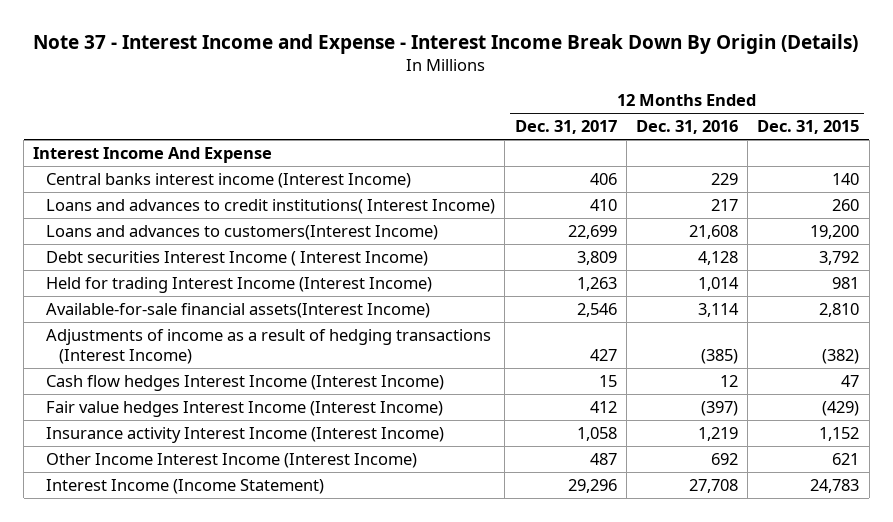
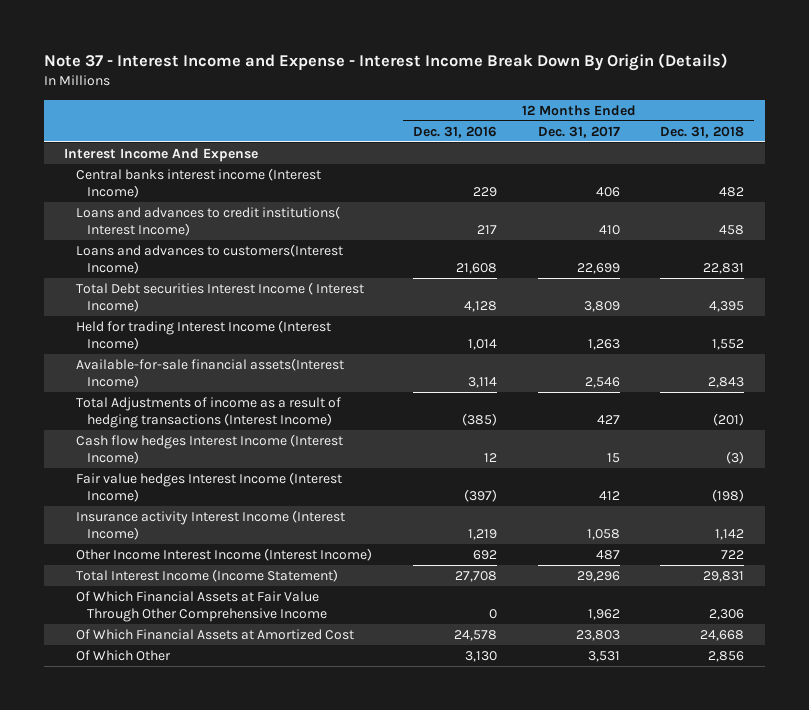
- | 12 Months Ended Dec. 31, 2017 | 12 Months Ended Dec. 31, 2016 | 12 Months Ended Dec. 31, 2015
+ | 12 Months Ended Dec. 31, 2016 | 12 Months Ended Dec. 31, 2017 | 12 Months Ended Dec. 31, 2018
- Debt securities Interest Income ( Interest Income) | 3,809 | 4,128 | 3,792
+ Total Debt securities Interest Income ( Interest Income) | 4,128 | 3,809 | 4,395
- Adjustments of income as a result of hedging transactions (Interest Income) | 427 | (385) | (382)
+ Total Adjustments of income as a result of hedging transactions (Interest Income) | (385) | 427 | (201)
- Interest Income (Income Statement) | 29,296 | 27,708 | 24,783
+ Total Interest Income (Income Statement) | 27,708 | 29,296 | 29,831
+ Of Which Financial Assets at Fair Value Through Other Comprehensive Income | 0 | 1,962 | 2,306
+ Of Which Financial Assets at Amortized Cost | 24,578 | 23,803 | 24,668
+ Of Which Other | 3,130 | 3,531 | 2,856

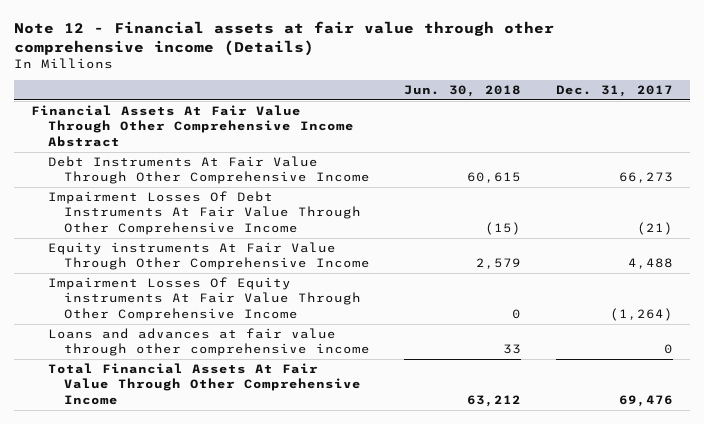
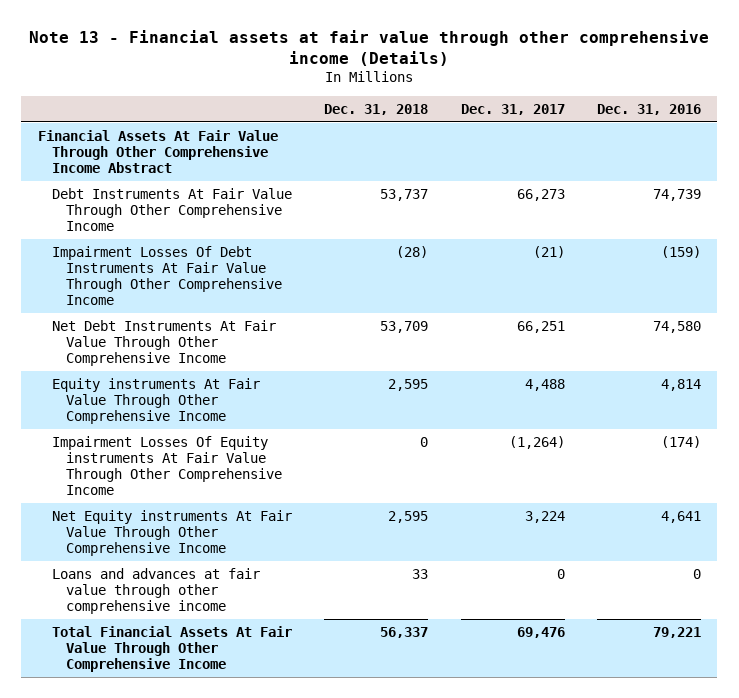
- Note 12 - Financial assets at fair value through other comprehensive income (Details)
+ Note 13 - Financial assets at fair value through other comprehensive income (Details)
- | Jun. 30, 2018 | Dec. 31, 2017
+ | Dec. 31, 2018 | Dec. 31, 2017 | Dec. 31, 2016
+ Net Debt Instruments At Fair Value Through Other Comprehensive Income | 53,709 | 66,251 | 74,580
+ Net Equity instruments At Fair Value Through Other Comprehensive Income | 2,595 | 3,224 | 4,641

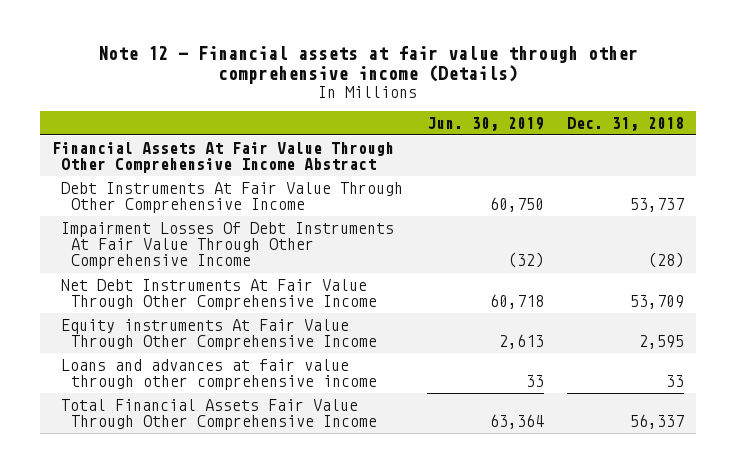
- Note 13 - Financial assets at fair value through other comprehensive income (Details)
+ Note 12 - Financial assets at fair value through other comprehensive income (Details)
- | Dec. 31, 2018 | Dec. 31, 2017 | Dec. 31, 2016
+ | Jun. 30, 2019 | Dec. 31, 2018
- Impairment Losses Of Equity instruments At Fair Value Through Other Comprehensive Income | 0 | (1,264) | (174)
- Net Equity instruments At Fair Value Through Other Comprehensive Income | 2,595 | 3,224 | 4,641
- Total Financial Assets At Fair Value Through Other Comprehensive Income | 56,337 | 69,476 | 79,221
+ Total Financial Assets Fair Value Through Other Comprehensive Income | 63,364 | 56,337

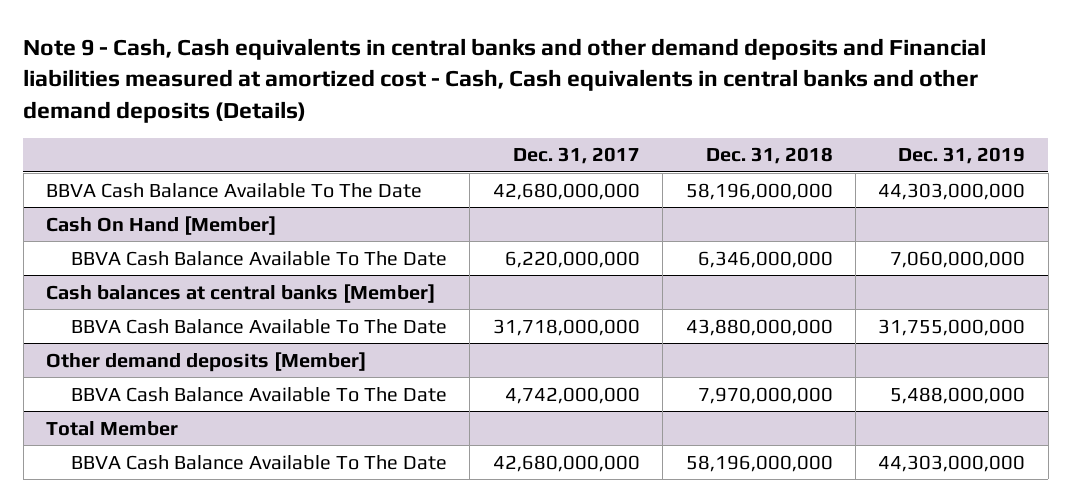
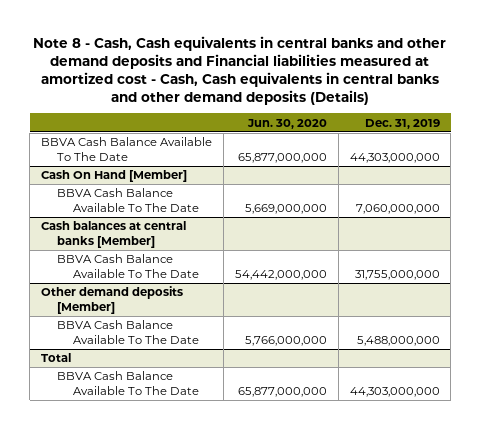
- Note 9 - Cash, Cash equivalents in central banks and other demand deposits and Financial liabilities measured at amortized cost - Cash, Cash equivalents in central banks and other demand deposits (Details)
+ Note 8 - Cash, Cash equivalents in central banks and other demand deposits and Financial liabilities measured at amortized cost - Cash, Cash equivalents in central banks and other demand deposits (Details)
- | Dec. 31, 2017 | Dec. 31, 2018 | Dec. 31, 2019
+ | Jun. 30, 2020 | Dec. 31, 2019
- Total Member
+ Total

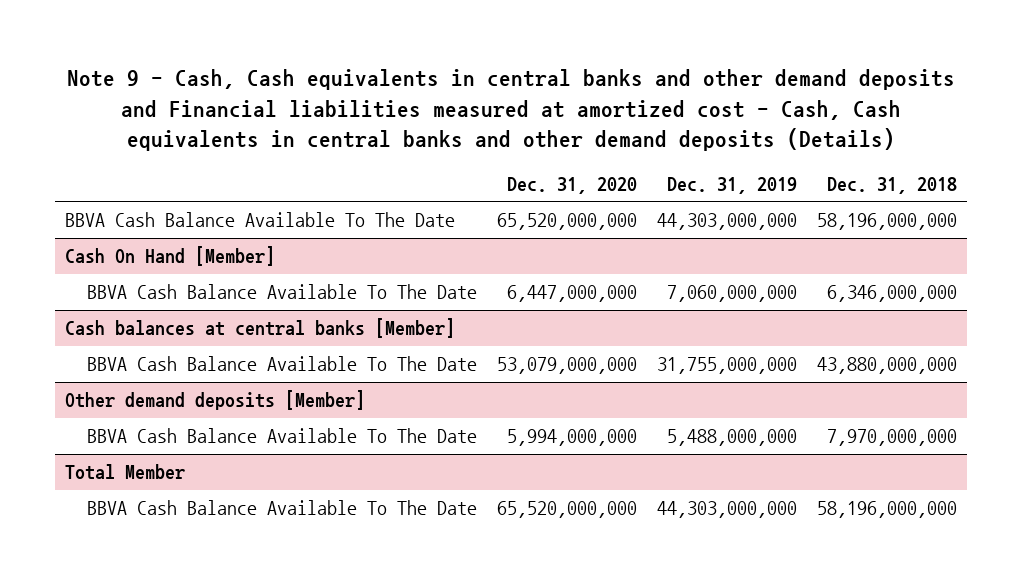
- Note 8 - Cash, Cash equivalents in central banks and other demand deposits and Financial liabilities measured at amortized cost - Cash, Cash equivalents in central banks and other demand deposits (Details)
+ Note 9 - Cash, Cash equivalents in central banks and other demand deposits and Financial liabilities measured at amortized cost - Cash, Cash equivalents in central banks and other demand deposits (Details)
- | Jun. 30, 2020 | Dec. 31, 2019
+ | Dec. 31, 2020 | Dec. 31, 2019 | Dec. 31, 2018
- Total
+ Total Member

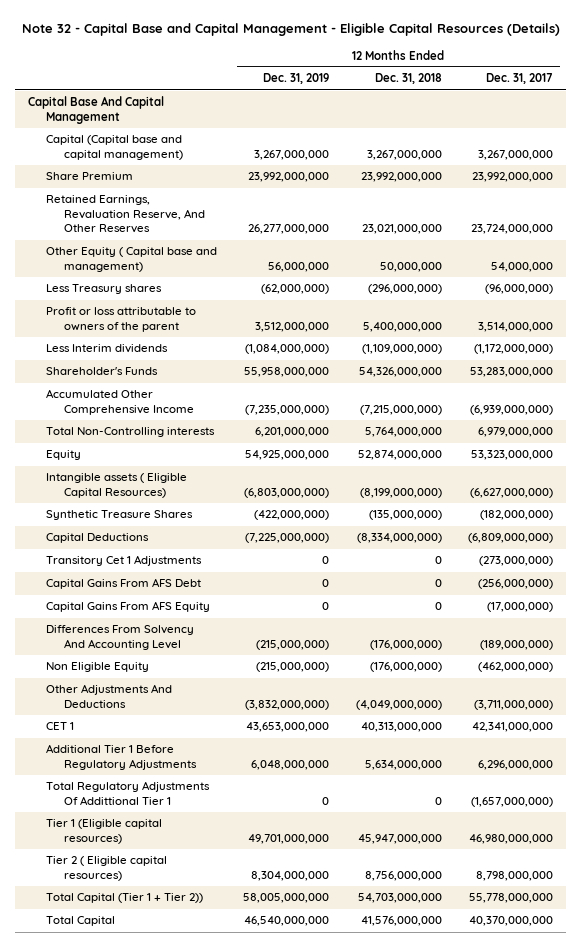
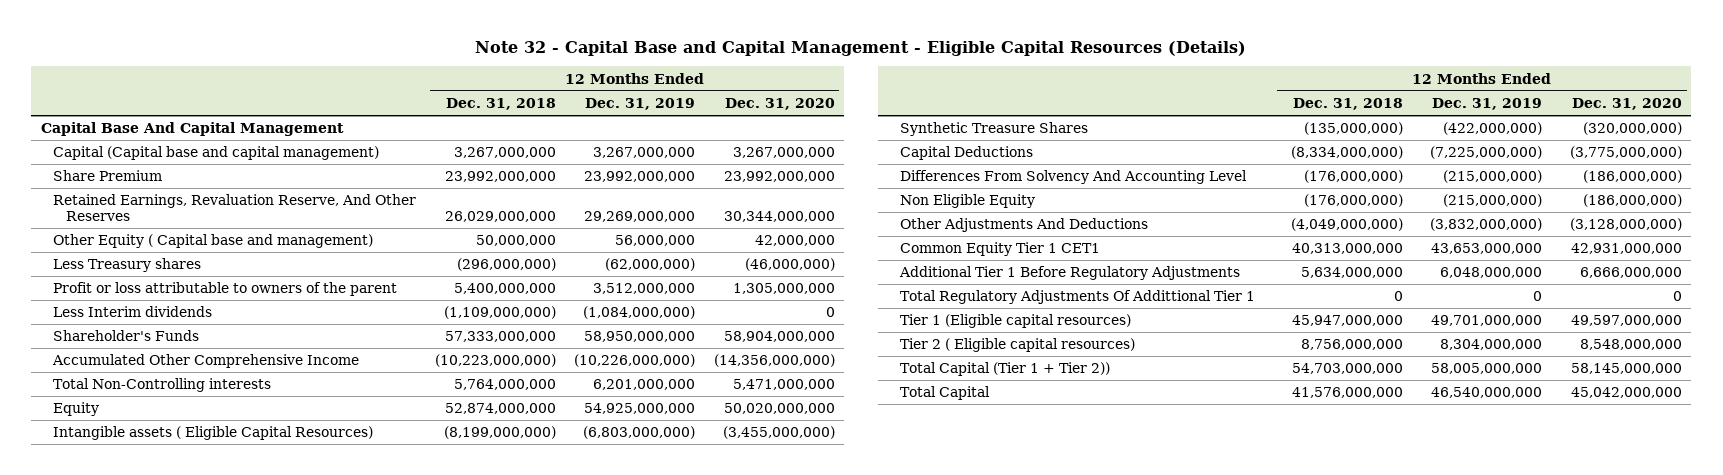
- | 12 Months Ended Dec. 31, 2019 | 12 Months Ended Dec. 31, 2018 | 12 Months Ended Dec. 31, 2017
+ | 12 Months Ended Dec. 31, 2018 | 12 Months Ended Dec. 31, 2019 | 12 Months Ended Dec. 31, 2020
- Retained Earnings, Revaluation Reserve, And Other Reserves | 26,277,000,000 | 23,021,000,000 | 23,724,000,000
+ Retained Earnings, Revaluation Reserve, And Other Reserves | 26,029,000,000 | 29,269,000,000 | 30,344,000,000
- Shareholder's Funds | 55,958,000,000 | 54,326,000,000 | 53,283,000,000
- Accumulated Other Comprehensive Income | (7,235,000,000) | (7,215,000,000) | (6,939,000,000)
+ Shareholder's Funds | 57,333,000,000 | 58,950,000,000 | 58,904,000,000
+ Accumulated Other Comprehensive Income | (10,223,000,000) | (10,226,000,000) | (14,356,000,000)
- Transitory Cet 1 Adjustments | 0 | 0 | (273,000,000)
- Capital Gains From AFS Debt | 0 | 0 | (256,000,000)
- Capital Gains From AFS Equity | 0 | 0 | (17,000,000)
- CET 1 | 43,653,000,000 | 40,313,000,000 | 42,341,000,000
+ Common Equity Tier 1 CET1 | 40,313,000,000 | 43,653,000,000 | 42,931,000,000

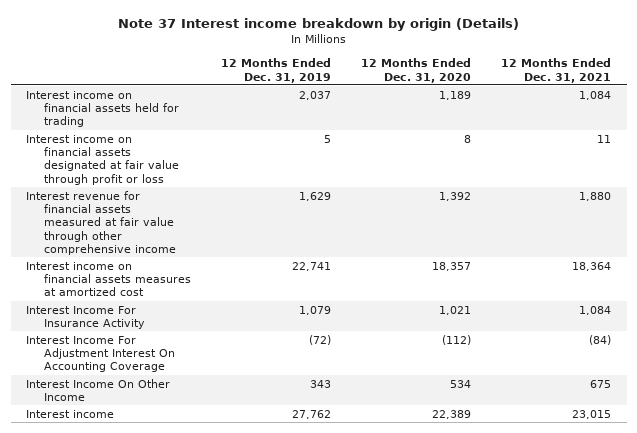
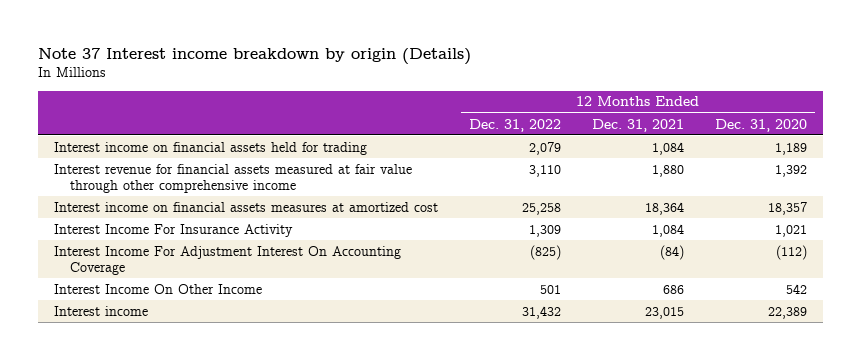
- | 12 Months Ended Dec. 31, 2019 | 12 Months Ended Dec. 31, 2020 | 12 Months Ended Dec. 31, 2021
+ | 12 Months Ended Dec. 31, 2022 | 12 Months Ended Dec. 31, 2021 | 12 Months Ended Dec. 31, 2020
- Interest income on financial assets designated at fair value through profit or loss | 5 | 8 | 11
- Interest Income On Other Income | 343 | 534 | 675
+ Interest Income On Other Income | 501 | 686 | 542

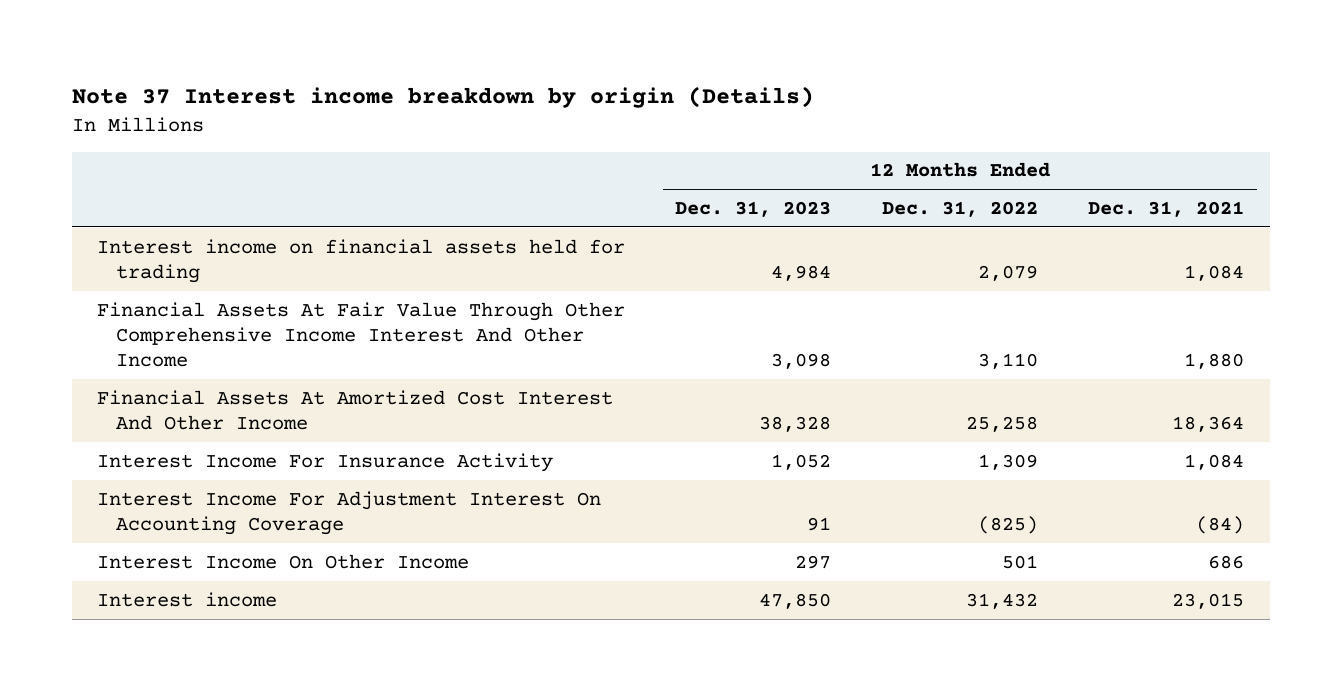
- | 12 Months Ended Dec. 31, 2022 | 12 Months Ended Dec. 31, 2021 | 12 Months Ended Dec. 31, 2020
+ | 12 Months Ended Dec. 31, 2023 | 12 Months Ended Dec. 31, 2022 | 12 Months Ended Dec. 31, 2021
- Interest revenue for financial assets measured at fair value through other comprehensive income | 3,110 | 1,880 | 1,392
- Interest income on financial assets measures at amortized cost | 25,258 | 18,364 | 18,357
+ Financial Assets At Fair Value Through Other Comprehensive Income Interest And Other Income | 3,098 | 3,110 | 1,880
+ Financial Assets At Amortized Cost Interest And Other Income | 38,328 | 25,258 | 18,364

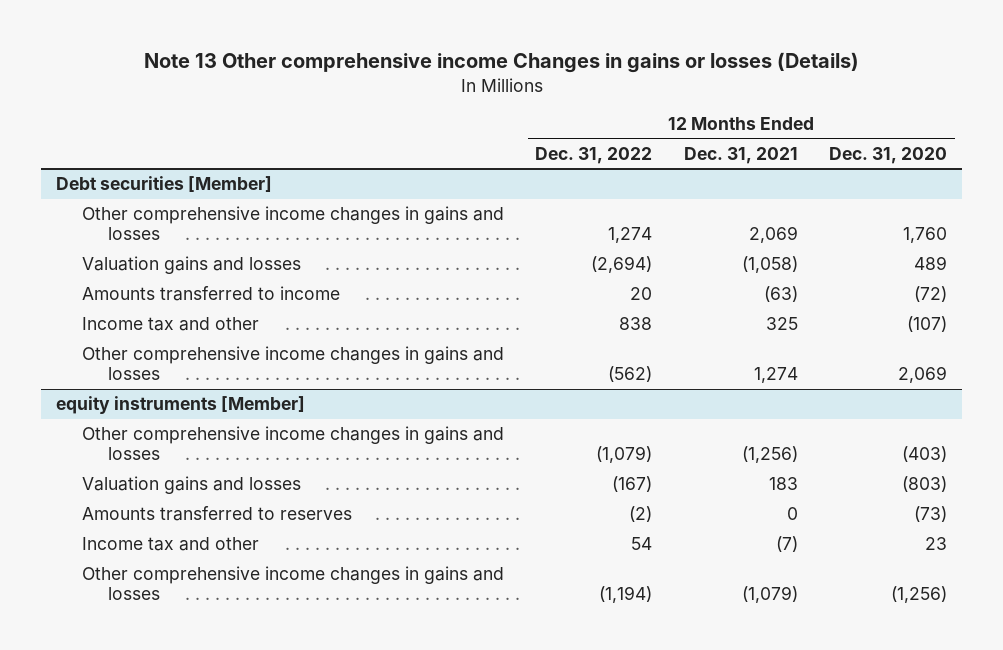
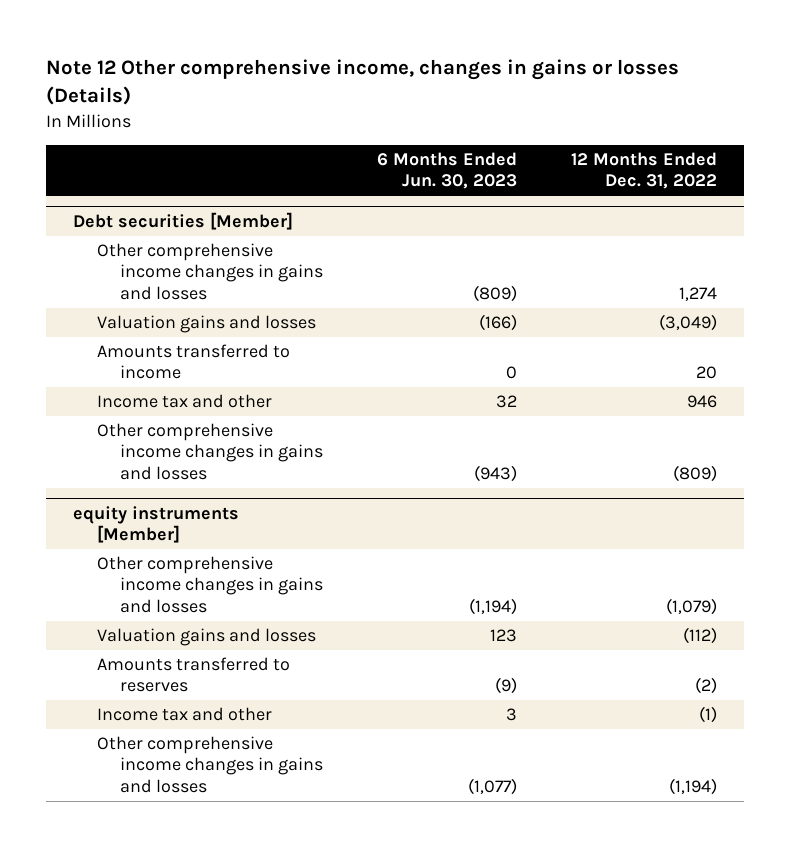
- Note 13 Other comprehensive income Changes in gains or losses (Details)
+ Note 12 Other comprehensive income, changes in gains or losses (Details)
- | 12 Months Ended Dec. 31, 2022 | 12 Months Ended Dec. 31, 2021 | 12 Months Ended Dec. 31, 2020
+ | 6 Months Ended Jun. 30, 2023 | 12 Months Ended Dec. 31, 2022
@ Debt securities [Member]
- Valuation gains and losses | (2,694) | (1,058) | 489
+ Valuation gains and losses | (166) | (3,049)
- Income tax and other | 838 | 325 | (107)
- Other comprehensive income changes in gains and losses | (562) | 1,274 | 2,069
+ Income tax and other | 32 | 946
+ Other comprehensive income changes in gains and losses | (943) | (809)
@ equity instruments [Member]
- Valuation gains and losses | (167) | 183 | (803)
+ Valuation gains and losses | 123 | (112)
- Income tax and other | 54 | (7) | 23
+ Income tax and other | 3 | (1)

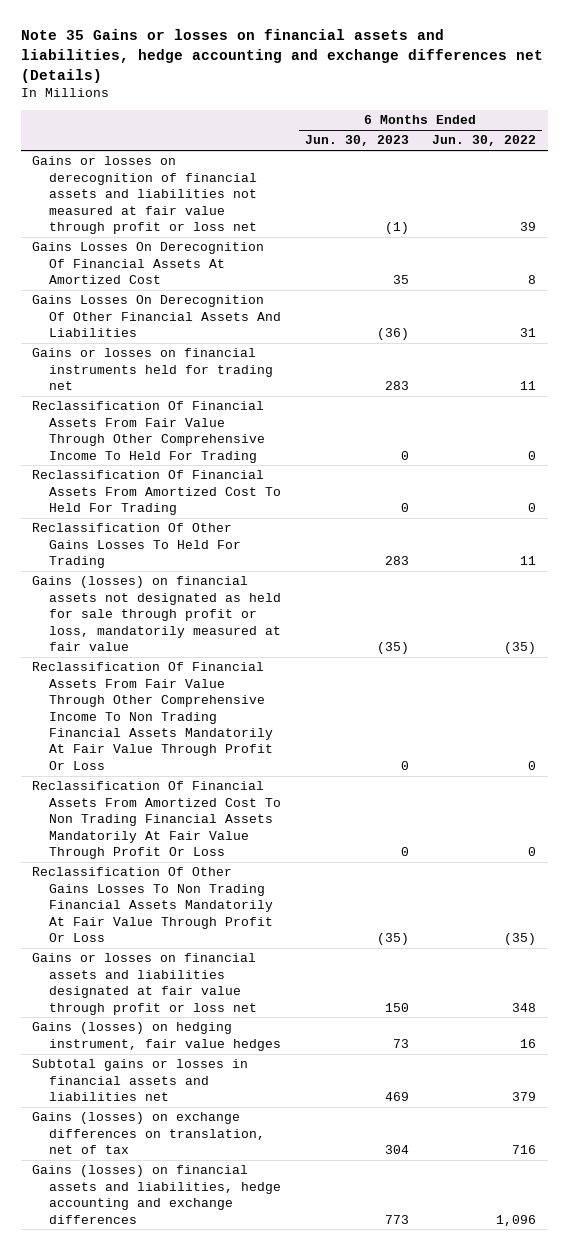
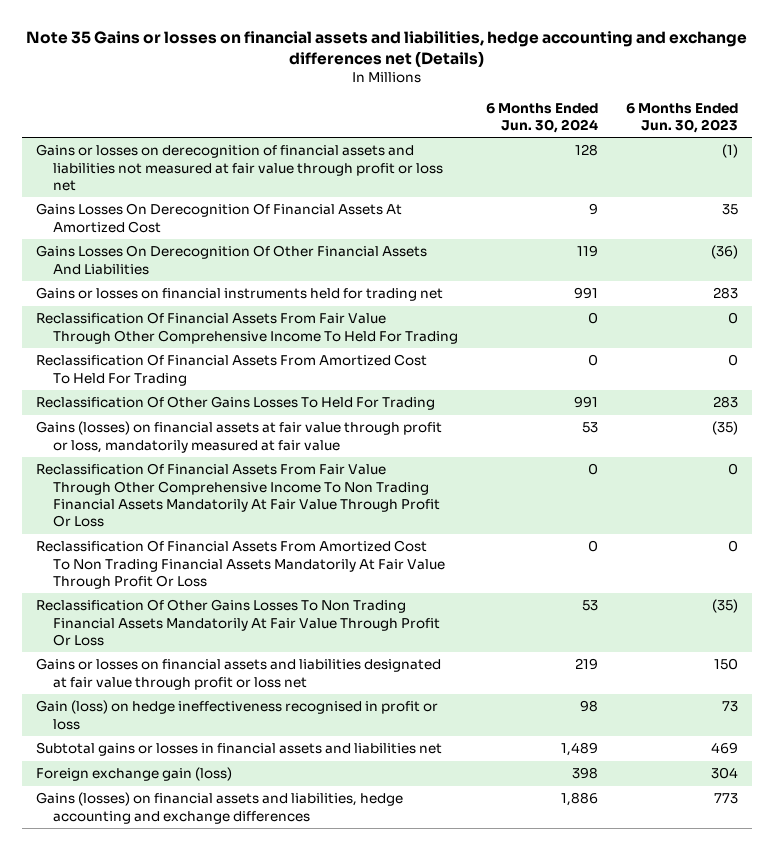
- | 6 Months Ended Jun. 30, 2023 | 6 Months Ended Jun. 30, 2022
+ | 6 Months Ended Jun. 30, 2024 | 6 Months Ended Jun. 30, 2023
- Gains (losses) on financial assets not designated as held for sale through profit or loss, mandatorily measured at fair value | (35) | (35)
+ Gains (losses) on financial assets at fair value through profit or loss, mandatorily measured at fair value | 53 | (35)
- Gains (losses) on hedging instrument, fair value hedges | 73 | 16
+ Gain (loss) on hedge ineffectiveness recognised in profit or loss | 98 | 73
- Gains (losses) on exchange differences on translation, net of tax | 304 | 716
+ Foreign exchange gain (loss) | 398 | 304

